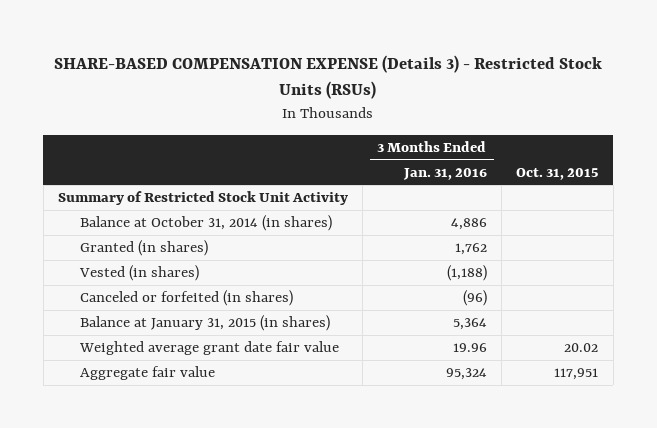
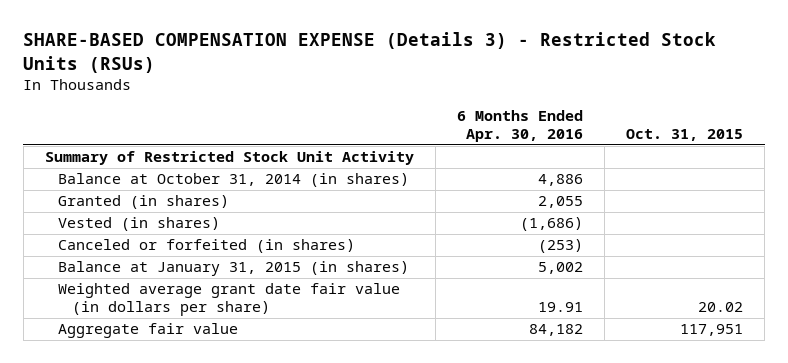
- | 3 Months Ended Jan. 31, 2016 | Oct. 31, 2015
+ | 6 Months Ended Apr. 30, 2016 | Oct. 31, 2015
- Weighted average grant date fair value | 19.96 | 20.02
+ Weighted average grant date fair value (in dollars per share) | 19.91 | 20.02

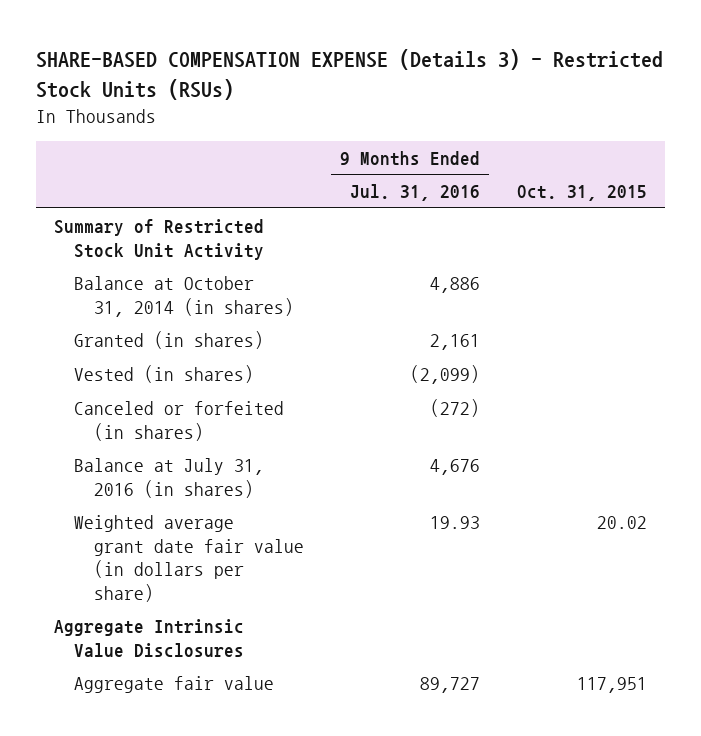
- | 6 Months Ended Apr. 30, 2016 | Oct. 31, 2015
+ | 9 Months Ended Jul. 31, 2016 | Oct. 31, 2015
- Balance at January 31, 2015 (in shares) | 5,002 |
+ Balance at July 31, 2016 (in shares) | 4,676 |
+ Aggregate Intrinsic Value Disclosures

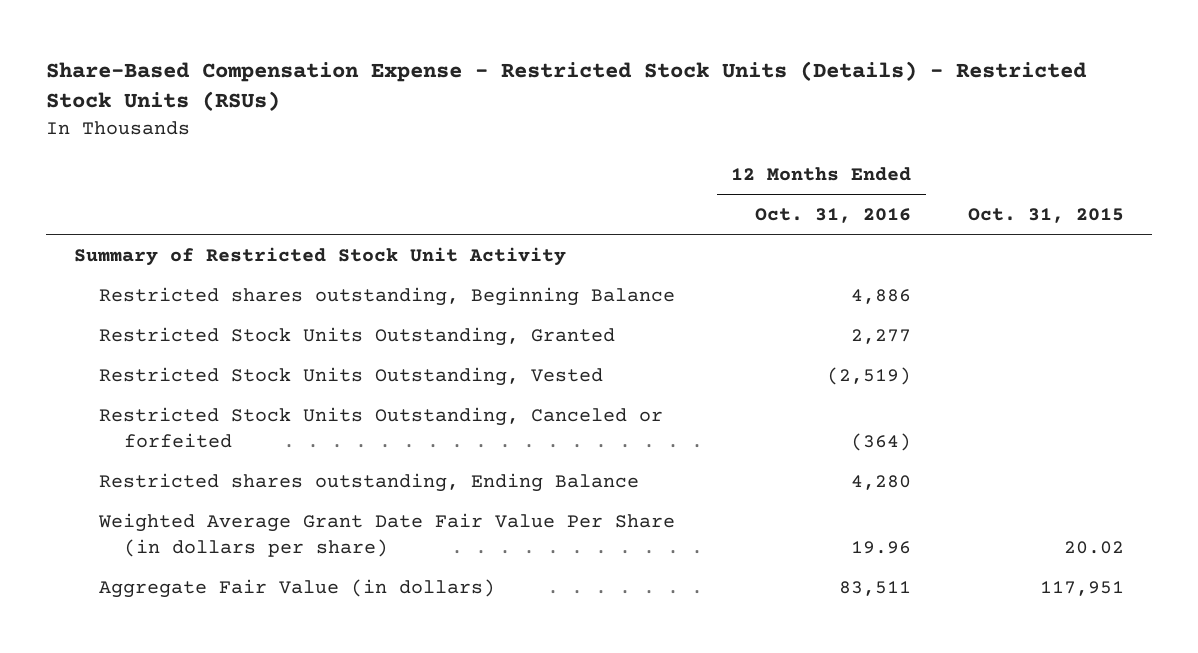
- SHARE-BASED COMPENSATION EXPENSE (Details 3) - Restricted Stock Units (RSUs)
+ Share-Based Compensation Expense - Restricted Stock Units (Details) - Restricted Stock Units (RSUs)
- | 9 Months Ended Jul. 31, 2016 | Oct. 31, 2015
+ | 12 Months Ended Oct. 31, 2016 | Oct. 31, 2015
- Balance at October 31, 2014 (in shares) | 4,886 |
- Granted (in shares) | 2,161 |
- Vested (in shares) | (2,099) |
- Canceled or forfeited (in shares) | (272) |
- Balance at July 31, 2016 (in shares) | 4,676 |
- Weighted average grant date fair value (in dollars per share) | 19.93 | 20.02
- Aggregate Intrinsic Value Disclosures
- Aggregate fair value | 89,727 | 117,951
+ Restricted shares outstanding, Beginning Balance | 4,886 |
+ Restricted Stock Units Outstanding, Granted | 2,277 |
+ Restricted Stock Units Outstanding, Vested | (2,519) |
+ Restricted Stock Units Outstanding, Canceled or forfeited | (364) |
+ Restricted shares outstanding, Ending Balance | 4,280 |
+ Weighted Average Grant Date Fair Value Per Share (in dollars per share) | 19.96 | 20.02
+ Aggregate Fair Value (in dollars) | 83,511 | 117,951

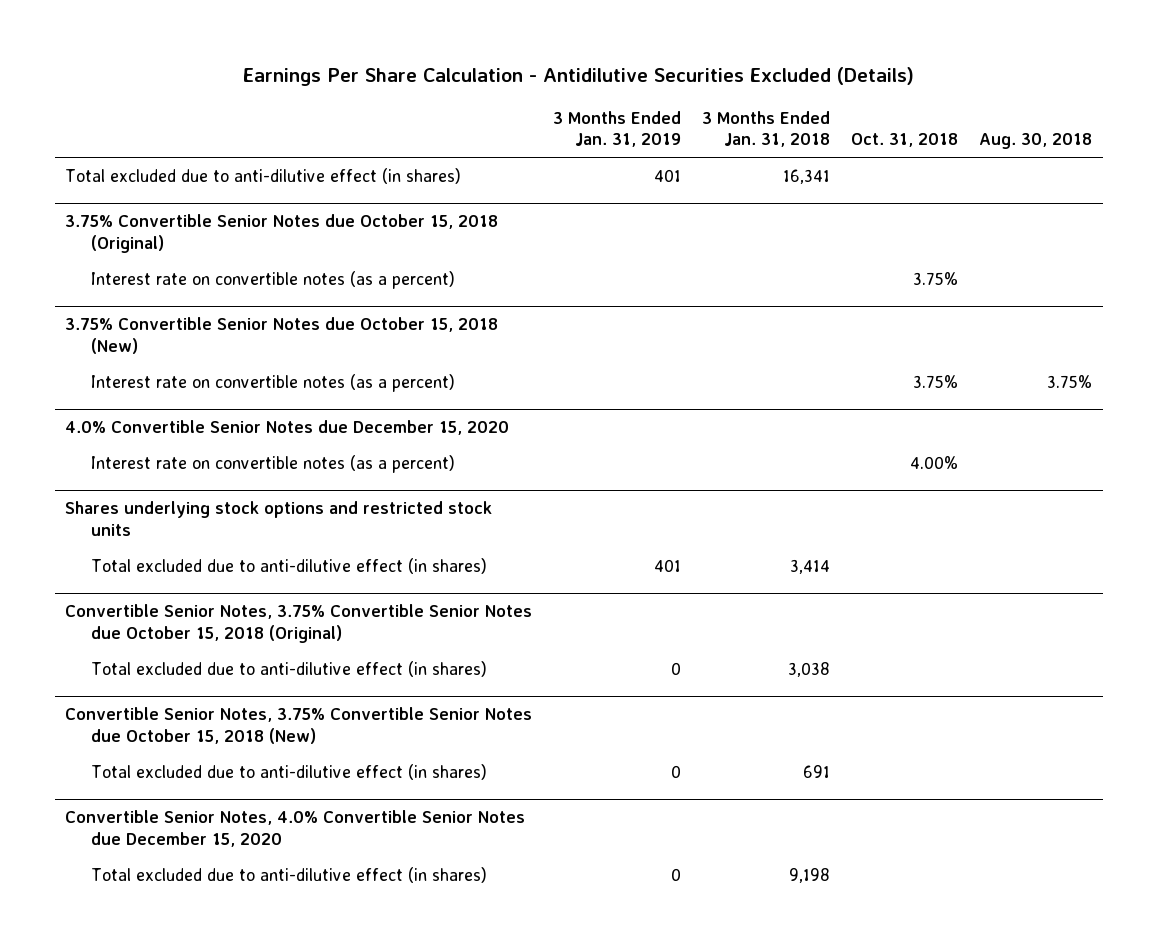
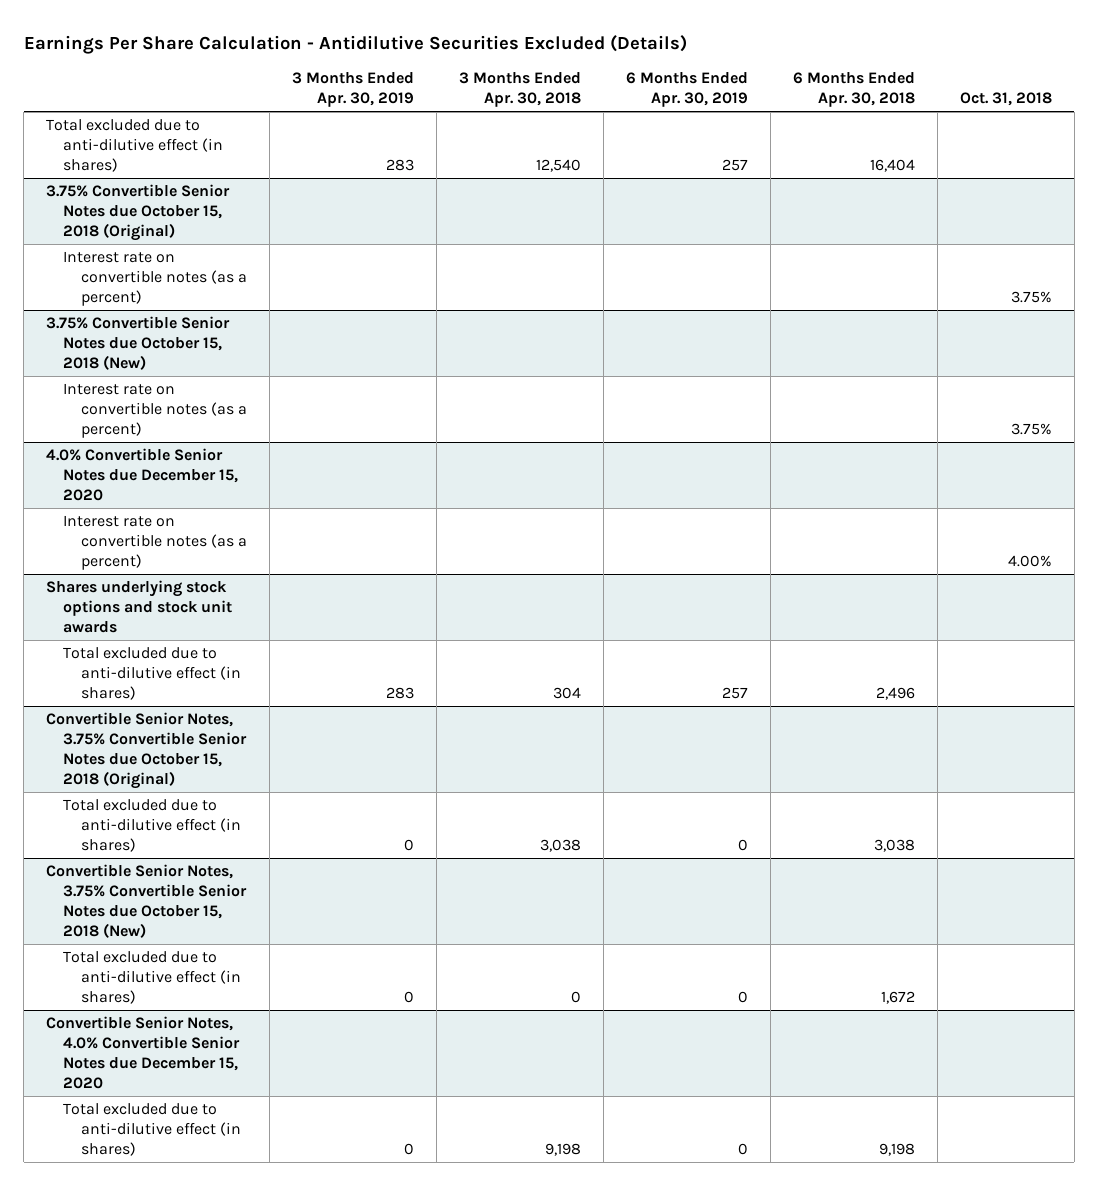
- | 3 Months Ended Jan. 31, 2019 | 3 Months Ended Jan. 31, 2018 | Oct. 31, 2018 | Aug. 30, 2018
+ | 3 Months Ended Apr. 30, 2019 | 3 Months Ended Apr. 30, 2018 | 6 Months Ended Apr. 30, 2019 | 6 Months Ended Apr. 30, 2018 | Oct. 31, 2018
- Shares underlying stock options and restricted stock units
+ Shares underlying stock options and stock unit awards

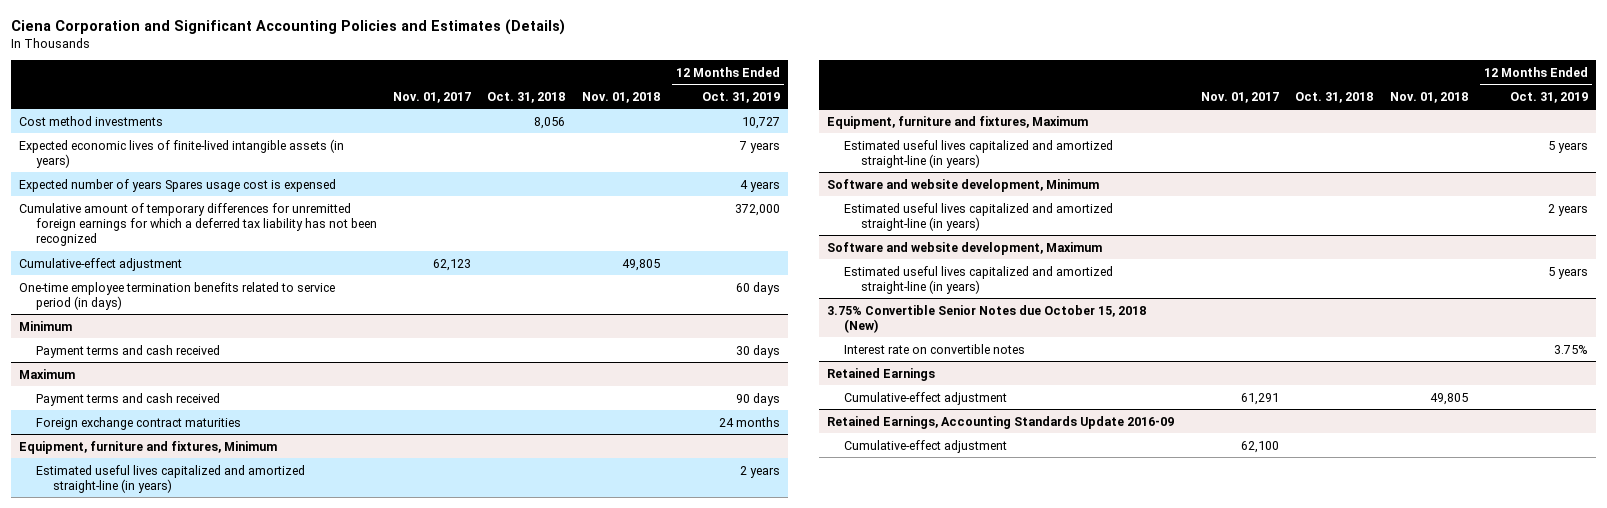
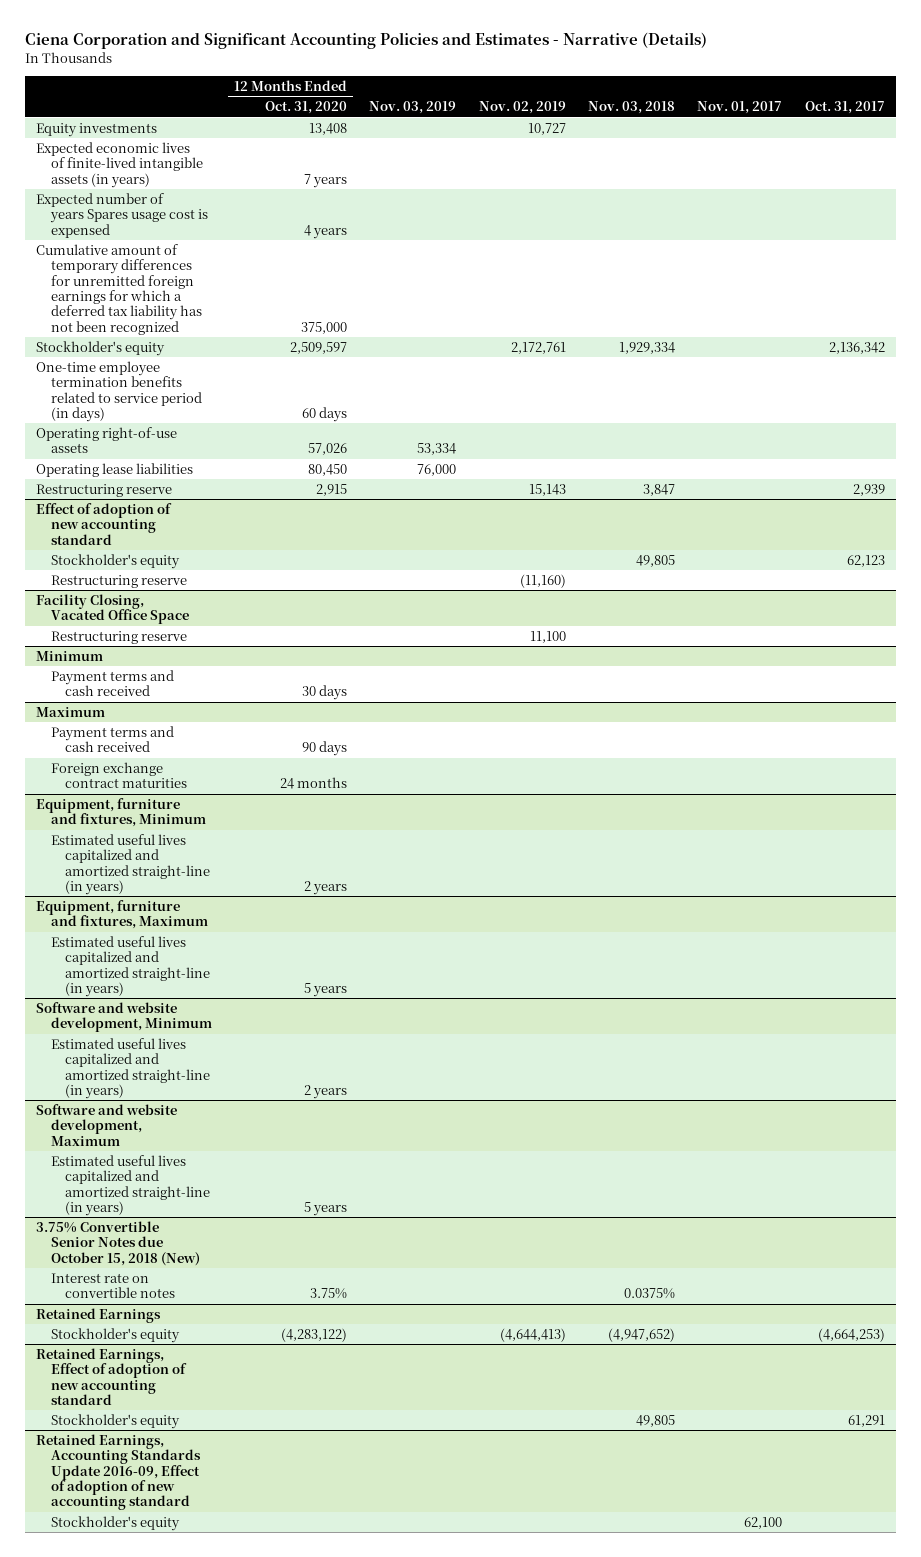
- Ciena Corporation and Significant Accounting Policies and Estimates (Details)
+ Ciena Corporation and Significant Accounting Policies and Estimates - Narrative (Details)
- | Nov. 01, 2017 | Oct. 31, 2018 | Nov. 01, 2018 | 12 Months Ended Oct. 31, 2019
+ | 12 Months Ended Oct. 31, 2020 | Nov. 03, 2019 | Nov. 02, 2019 | Nov. 03, 2018 | Nov. 01, 2017 | Oct. 31, 2017
- Cost method investments | | 8,056 | | 10,727
+ Equity investments | 13,408 | | 10,727 | | |
- Cumulative-effect adjustment | 62,123 | | 49,805 |
+ Stockholder's equity | 2,509,597 | | 2,172,761 | 1,929,334 | | 2,136,342
+ Operating right-of-use assets | 57,026 | 53,334 | | | |
+ Operating lease liabilities | 80,450 | 76,000 | | | |
+ Restructuring reserve | 2,915 | | 15,143 | 3,847 | | 2,939
+ Effect of adoption of new accounting standard
+ Stockholder's equity | | | | 49,805 | | 62,123
+ Restructuring reserve | | | (11,160) | | |
+ Facility Closing, Vacated Office Space
+ Restructuring reserve | | | 11,100 | | |
@ Retained Earnings
- Cumulative-effect adjustment | 61,291 | | 49,805 |
- Retained Earnings, Accounting Standards Update 2016-09
- Cumulative-effect adjustment | 62,100 | | |
@ Retained Earnings
+ Stockholder's equity | (4,283,122) | | (4,644,413) | (4,947,652) | | (4,664,253)
+ Retained Earnings, Effect of adoption of new accounting standard
+ Stockholder's equity | | | | 49,805 | | 61,291
+ Retained Earnings, Accounting Standards Update 2016-09, Effect of adoption of new accounting standard
+ Stockholder's equity | | | | | 62,100 |

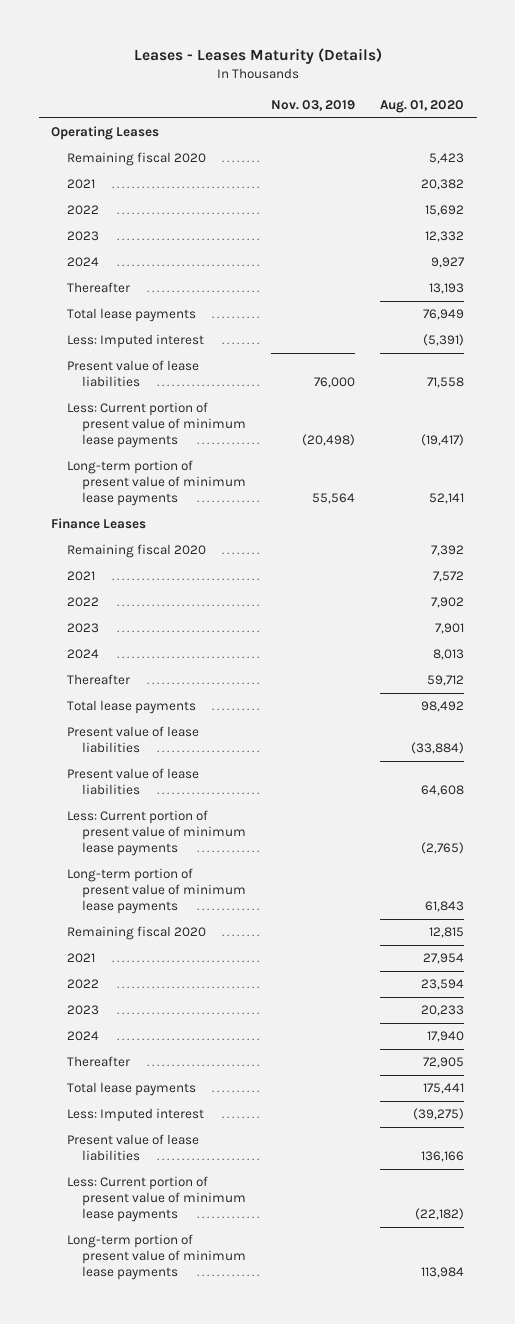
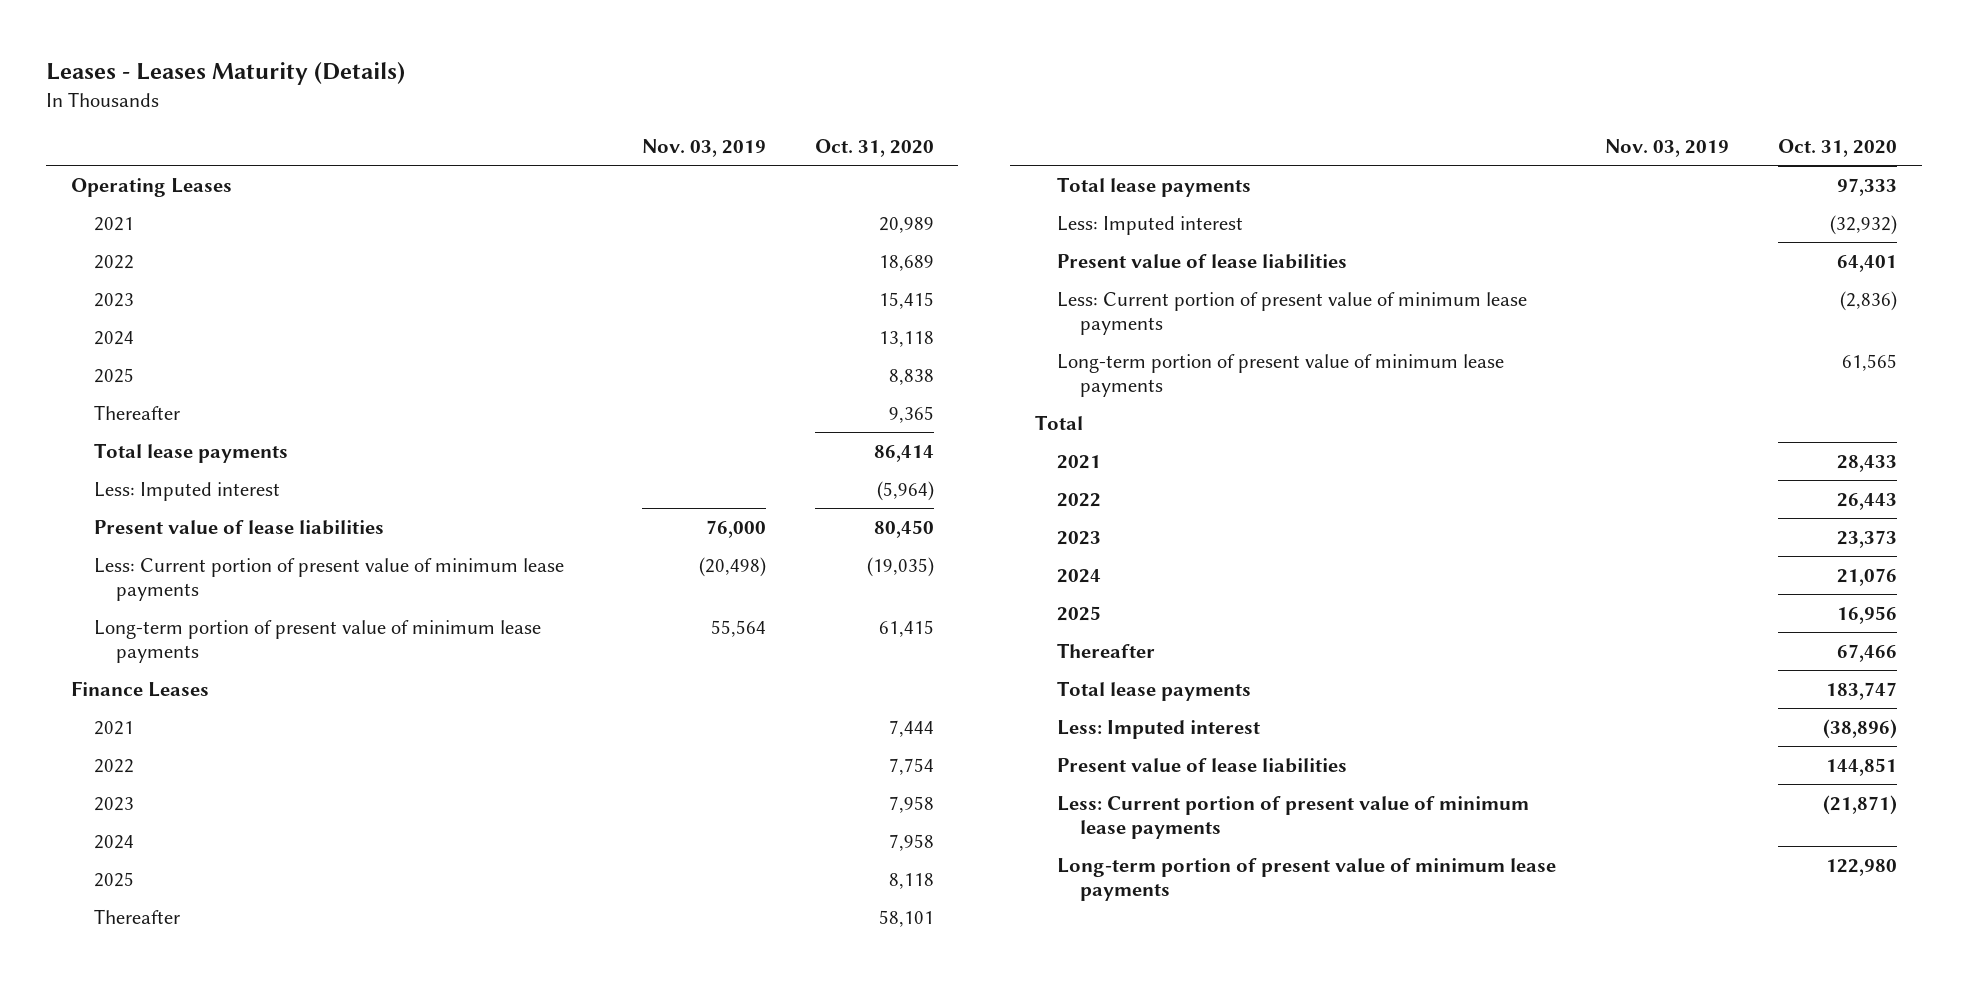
- | Nov. 03, 2019 | Aug. 01, 2020
+ | Nov. 03, 2019 | Oct. 31, 2020
- Remaining fiscal 2020 | | 5,423
+ 2025 | | 8,838
- Remaining fiscal 2020 | | 7,392
+ 2025 | | 8,118
- Present value of lease liabilities | | (33,884)
+ Less: Imputed interest | | (32,932)
- Remaining fiscal 2020 | | 12,815
+ Total
+ 2025 | | 16,956

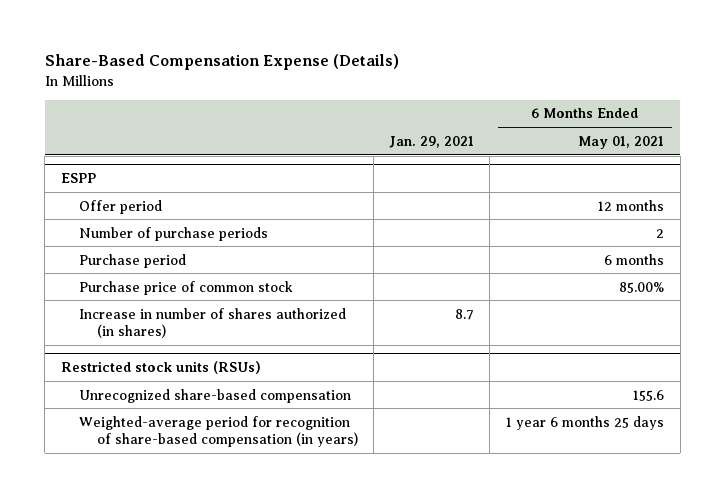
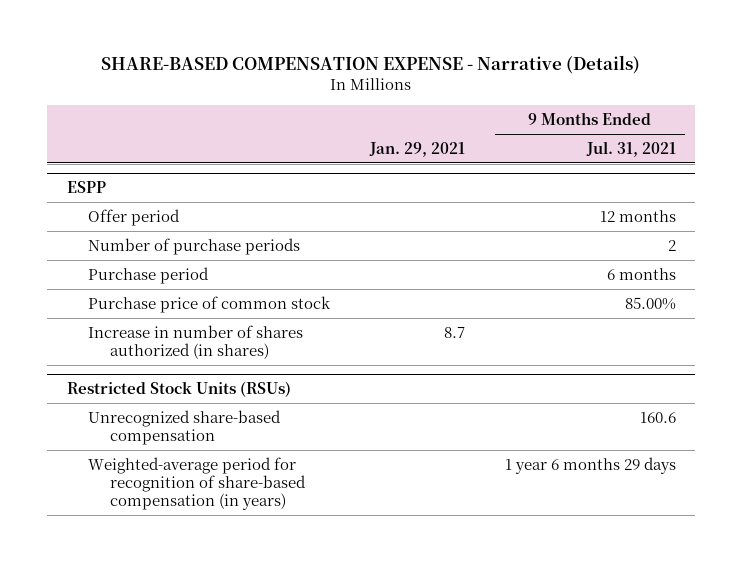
- Share-Based Compensation Expense (Details)
+ SHARE-BASED COMPENSATION EXPENSE - Narrative (Details)
- | Jan. 29, 2021 | 6 Months Ended May 01, 2021
+ | Jan. 29, 2021 | 9 Months Ended Jul. 31, 2021
- Restricted stock units (RSUs)
+ Restricted Stock Units (RSUs)

